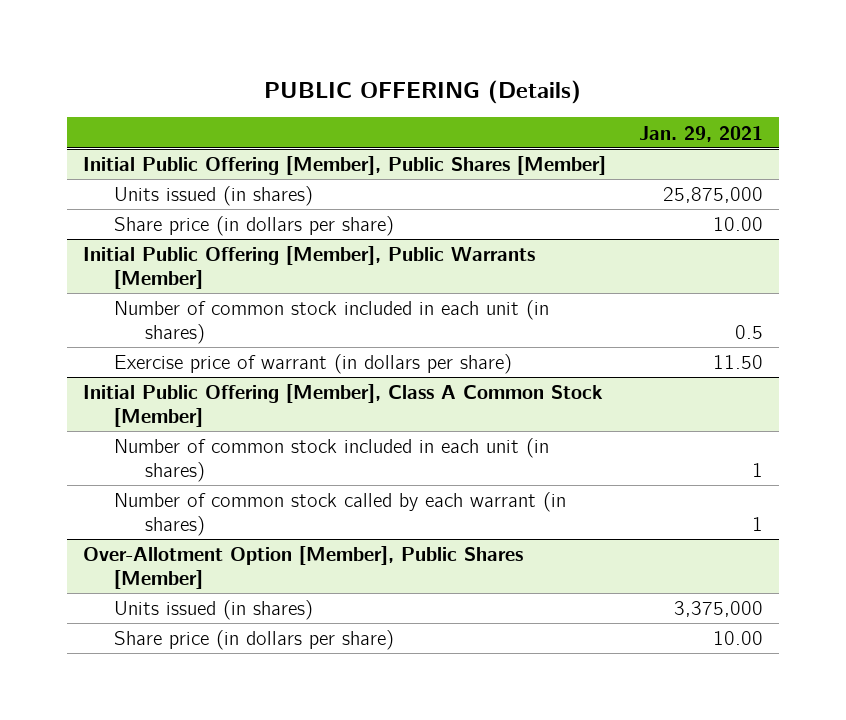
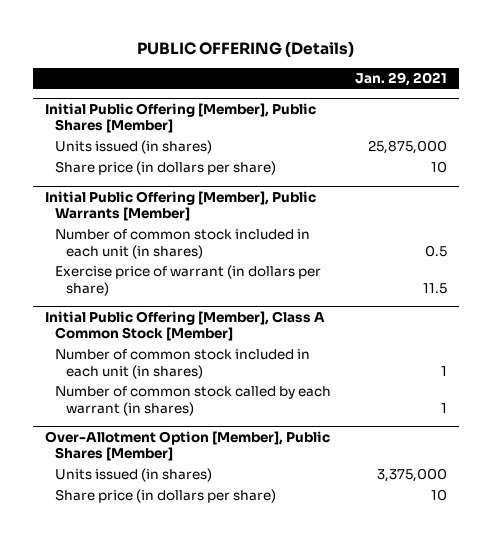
@ Initial Public Offering [Member], Public Shares [Member]
- Share price (in dollars per share) | 10.00
+ Share price (in dollars per share) | 10
@ Initial Public Offering [Member], Public Warrants [Member]
- Exercise price of warrant (in dollars per share) | 11.50
+ Exercise price of warrant (in dollars per share) | 11.5
@ Over-Allotment Option [Member], Public Shares [Member]
- Share price (in dollars per share) | 10.00
+ Share price (in dollars per share) | 10

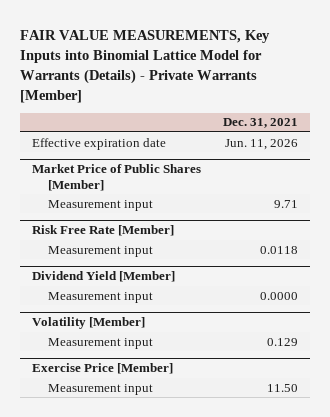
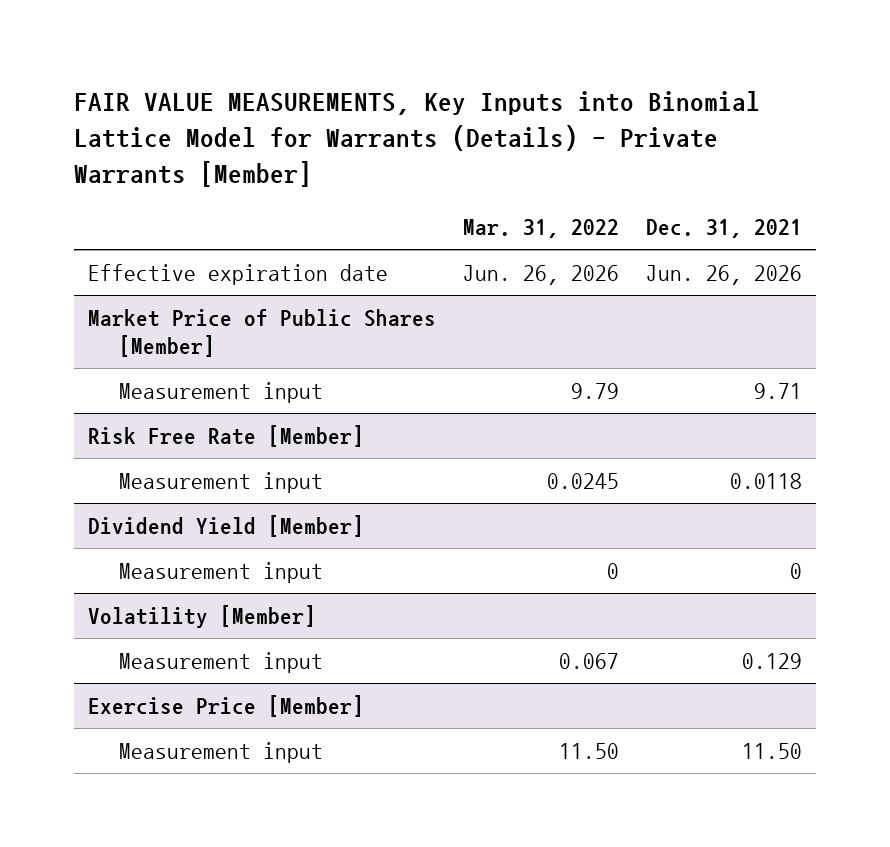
- | Dec. 31, 2021
+ | Mar. 31, 2022 | Dec. 31, 2021
- Effective expiration date | Jun. 11, 2026
+ Effective expiration date | Jun. 26, 2026 | Jun. 26, 2026
@ Dividend Yield [Member]
- Measurement input | 0.0000
+ Measurement input | 0 | 0

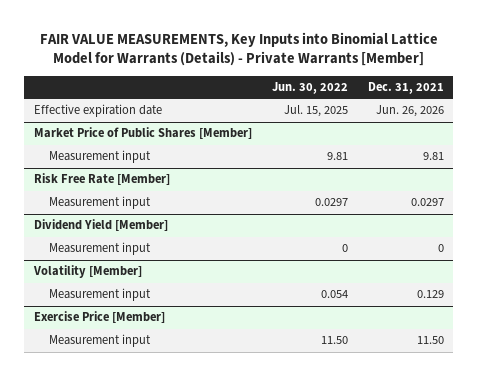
- | Mar. 31, 2022 | Dec. 31, 2021
+ | Jun. 30, 2022 | Dec. 31, 2021
@ Market Price of Public Shares [Member]
- Measurement input | 9.79 | 9.71
+ Measurement input | 9.81 | 9.81
@ Risk Free Rate [Member]
- Measurement input | 0.0245 | 0.0118
+ Measurement input | 0.0297 | 0.0297

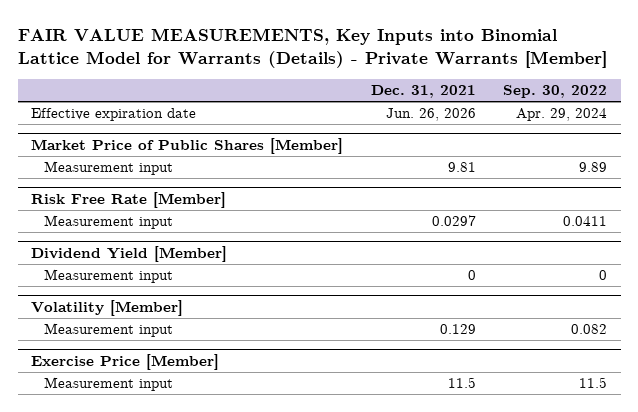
- | Jun. 30, 2022 | Dec. 31, 2021
+ | Dec. 31, 2021 | Sep. 30, 2022
@ Exercise Price [Member]
- Measurement input | 11.50 | 11.50
+ Measurement input | 11.5 | 11.5

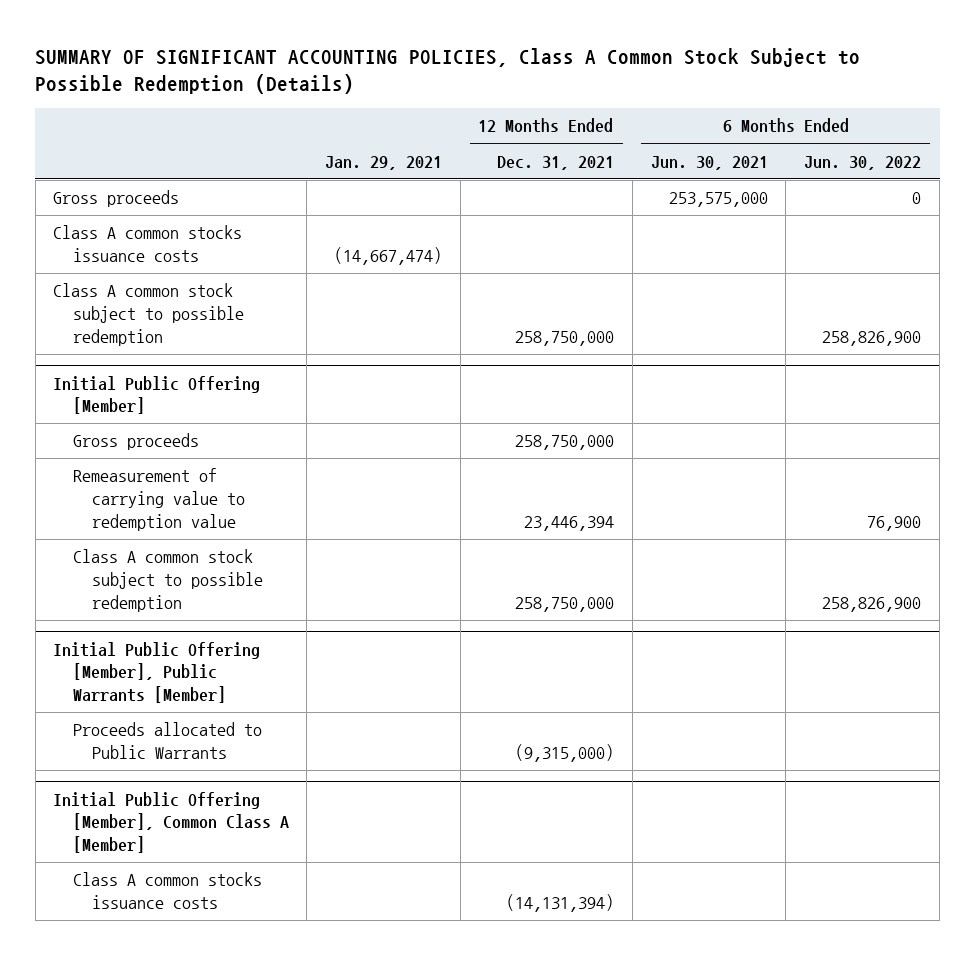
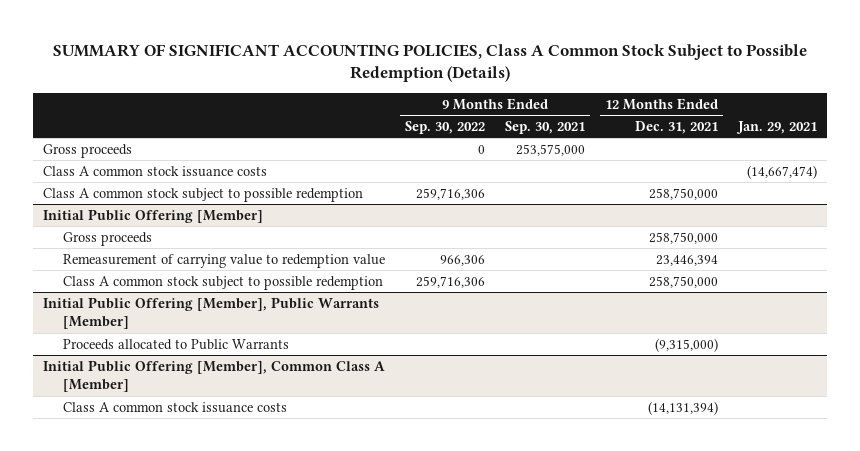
- | Jan. 29, 2021 | 12 Months Ended Dec. 31, 2021 | 6 Months Ended Jun. 30, 2021 | 6 Months Ended Jun. 30, 2022
+ | 9 Months Ended Sep. 30, 2022 | 9 Months Ended Sep. 30, 2021 | 12 Months Ended Dec. 31, 2021 | Jan. 29, 2021
- Class A common stocks issuance costs | (14,667,474) | | |
+ Class A common stock issuance costs | | | | (14,667,474)
@ Initial Public Offering [Member], Common Class A [Member]
- Class A common stocks issuance costs | | (14,131,394) | |
+ Class A common stock issuance costs | | | (14,131,394) |

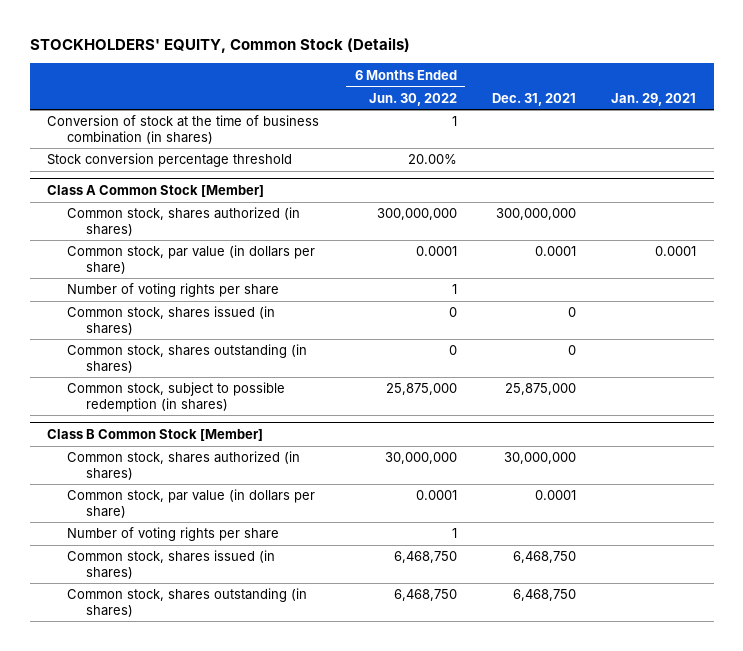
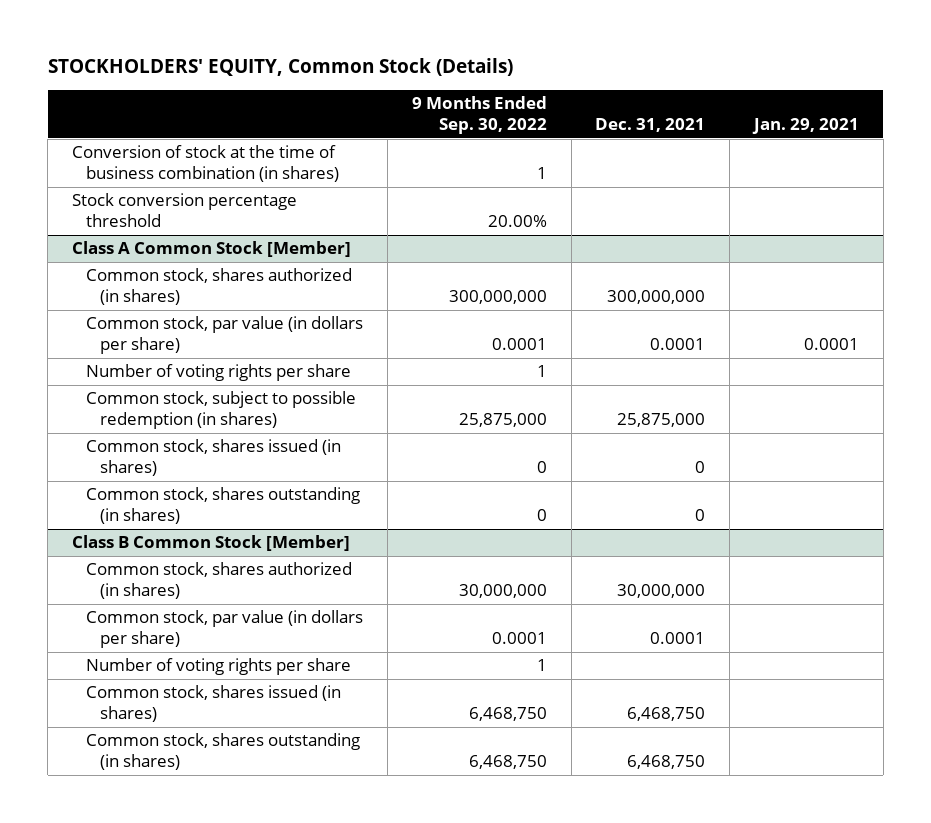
- | 6 Months Ended Jun. 30, 2022 | Dec. 31, 2021 | Jan. 29, 2021
+ | 9 Months Ended Sep. 30, 2022 | Dec. 31, 2021 | Jan. 29, 2021
@ Class A Common Stock [Member]
moved up: Common stock, subject to possible redemption (in shares) | 25,875,000 | 25,875,000 |

